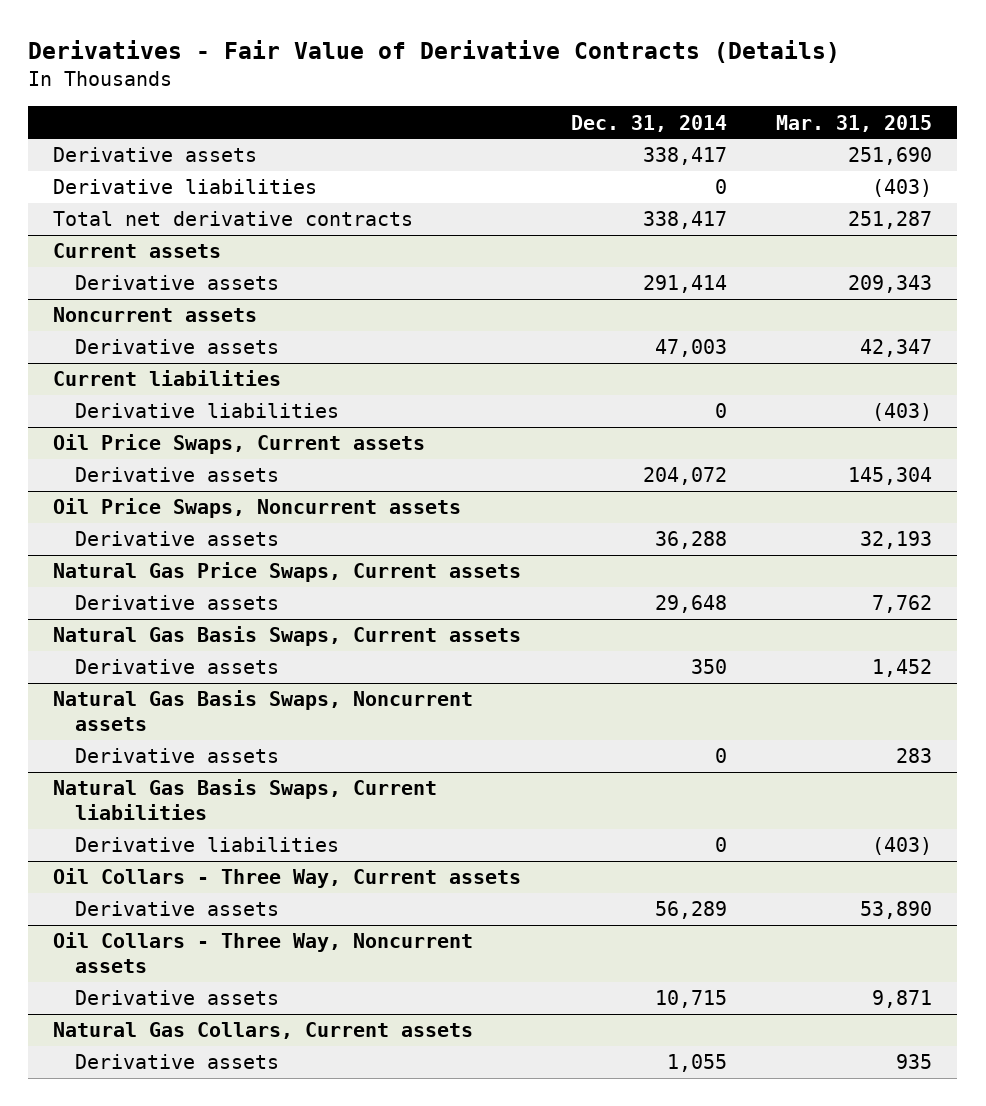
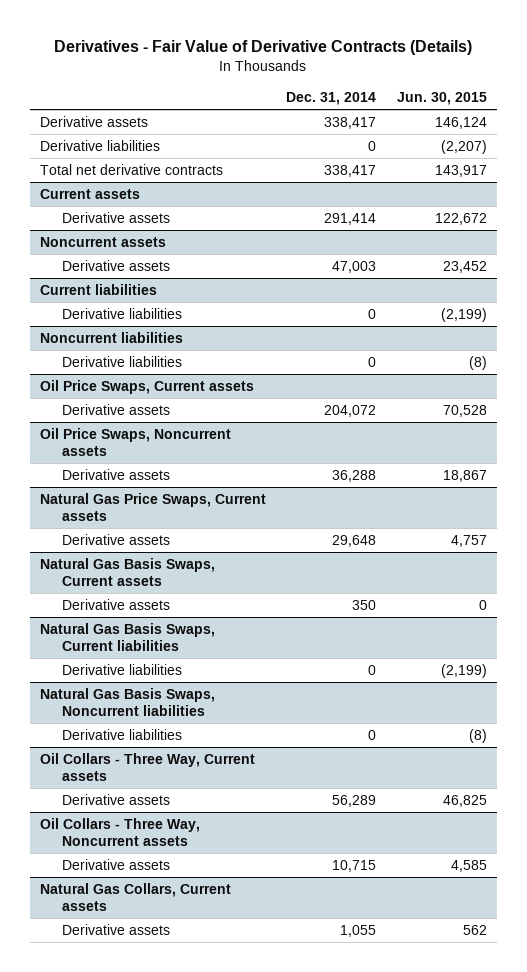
- | Dec. 31, 2014 | Mar. 31, 2015
+ | Dec. 31, 2014 | Jun. 30, 2015
+ Noncurrent liabilities
+ Derivative liabilities | 0 | (8)
- Natural Gas Basis Swaps, Noncurrent assets
- Derivative assets | 0 | 283
+ Natural Gas Basis Swaps, Noncurrent liabilities
+ Derivative liabilities | 0 | (8)

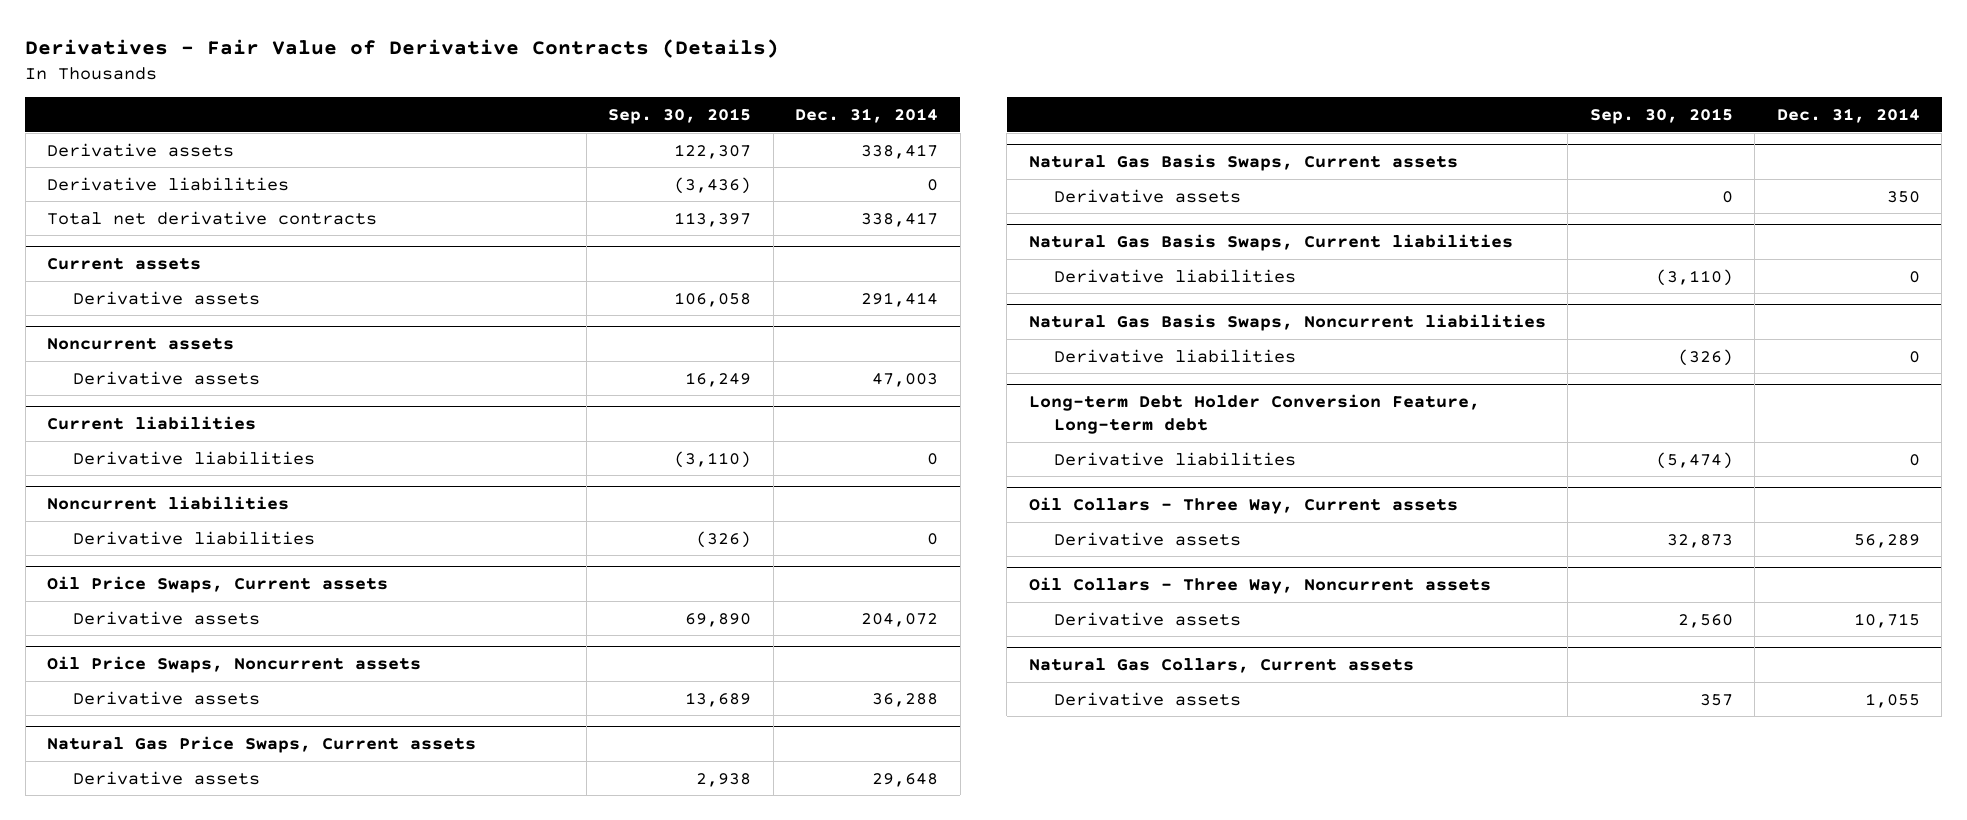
- | Dec. 31, 2014 | Jun. 30, 2015
+ | Sep. 30, 2015 | Dec. 31, 2014
+ Long-term Debt Holder Conversion Feature, Long-term debt
+ Derivative liabilities | (5,474) | 0

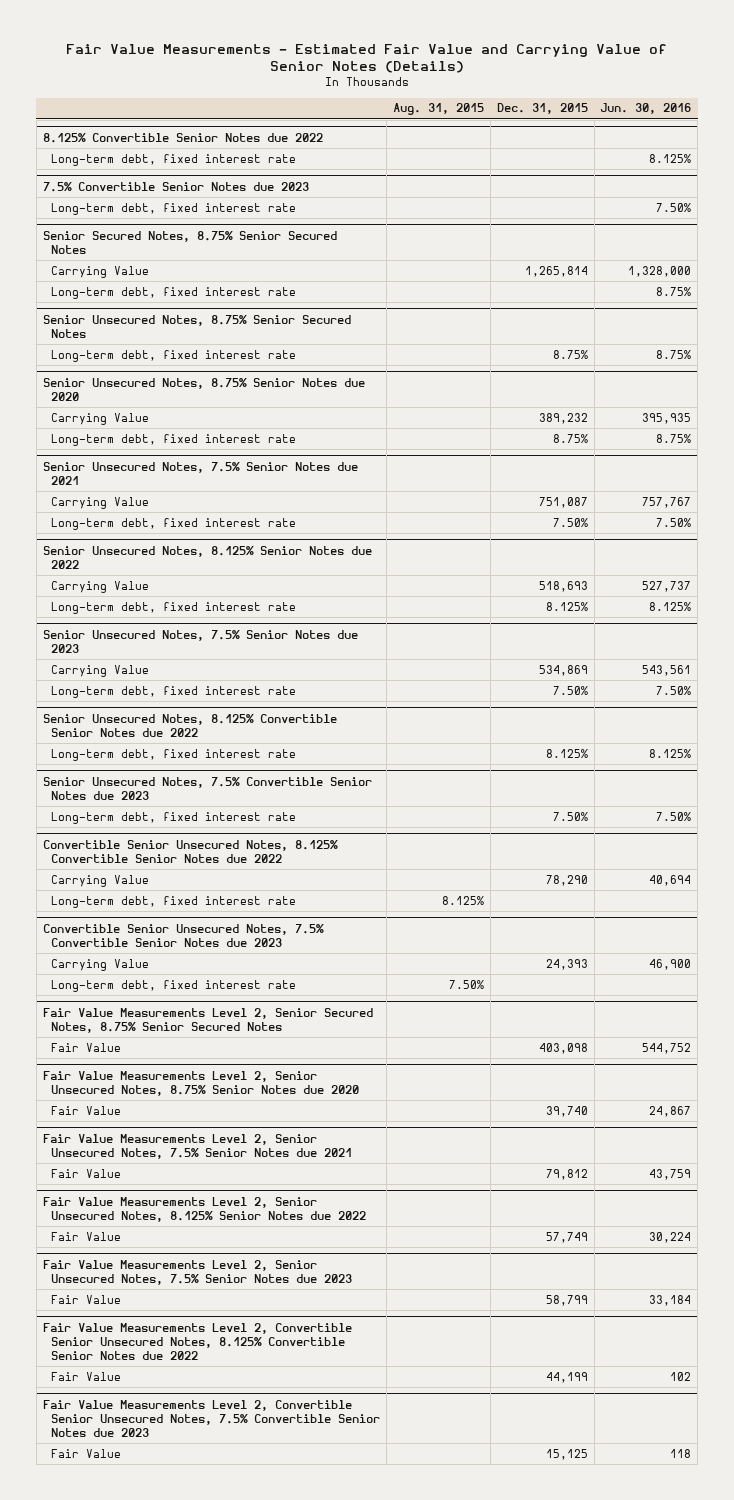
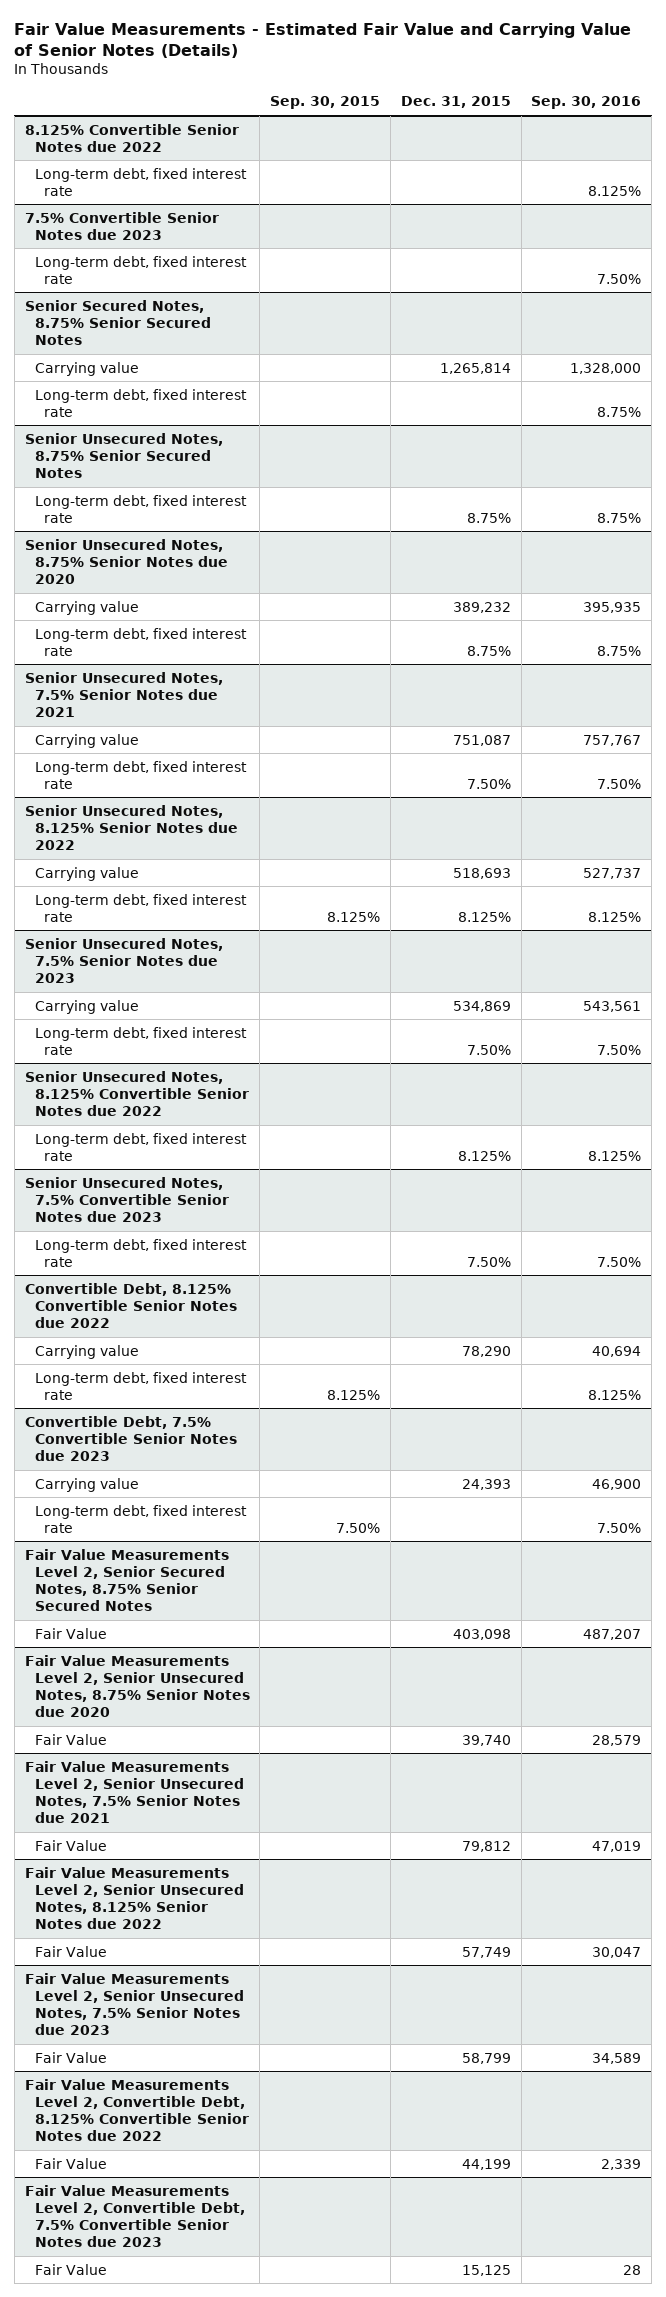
- | Aug. 31, 2015 | Dec. 31, 2015 | Jun. 30, 2016
+ | Sep. 30, 2015 | Dec. 31, 2015 | Sep. 30, 2016
@ Senior Secured Notes, 8.75% Senior Secured Notes
- Carrying Value | | 1,265,814 | 1,328,000
+ Carrying value | | 1,265,814 | 1,328,000
@ Senior Unsecured Notes, 8.75% Senior Notes due 2020
- Carrying Value | | 389,232 | 395,935
+ Carrying value | | 389,232 | 395,935
@ Senior Unsecured Notes, 7.5% Senior Notes due 2021
- Carrying Value | | 751,087 | 757,767
+ Carrying value | | 751,087 | 757,767
@ Senior Unsecured Notes, 8.125% Senior Notes due 2022
- Carrying Value | | 518,693 | 527,737
+ Carrying value | | 518,693 | 527,737
@ Senior Unsecured Notes, 7.5% Senior Notes due 2023
- Carrying Value | | 534,869 | 543,561
+ Carrying value | | 534,869 | 543,561
- Convertible Senior Unsecured Notes, 8.125% Convertible Senior Notes due 2022
- Carrying Value | | 78,290 | 40,694
+ Convertible Debt, 8.125% Convertible Senior Notes due 2022
+ Carrying value | | 78,290 | 40,694
- Convertible Senior Unsecured Notes, 7.5% Convertible Senior Notes due 2023
- Carrying Value | | 24,393 | 46,900
+ Convertible Debt, 7.5% Convertible Senior Notes due 2023
+ Carrying value | | 24,393 | 46,900
- Fair Value Measurements Level 2, Convertible Senior Unsecured Notes, 8.125% Convertible Senior Notes due 2022
+ Fair Value Measurements Level 2, Convertible Debt, 8.125% Convertible Senior Notes due 2022
- Fair Value Measurements Level 2, Convertible Senior Unsecured Notes, 7.5% Convertible Senior Notes due 2023
+ Fair Value Measurements Level 2, Convertible Debt, 7.5% Convertible Senior Notes due 2023

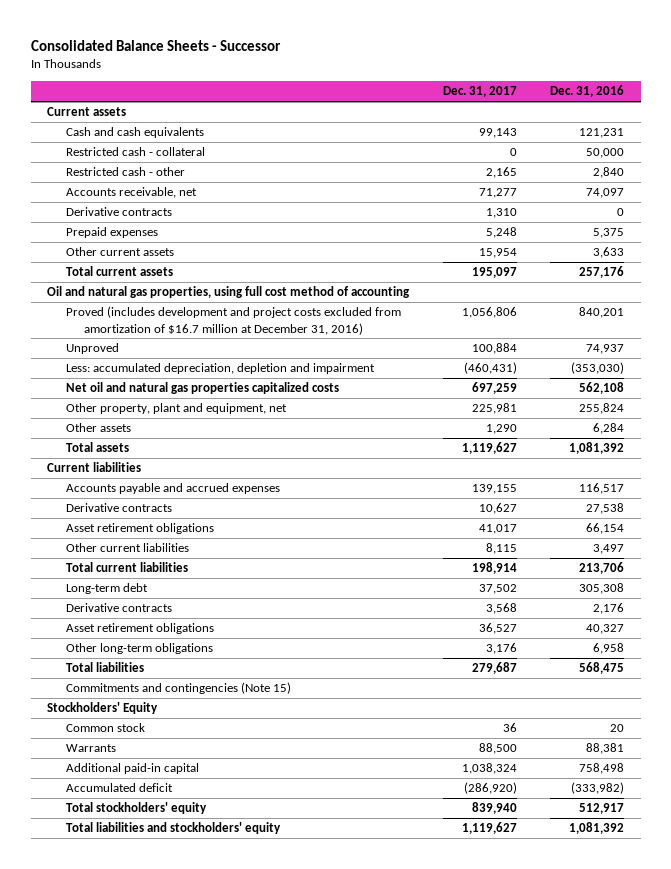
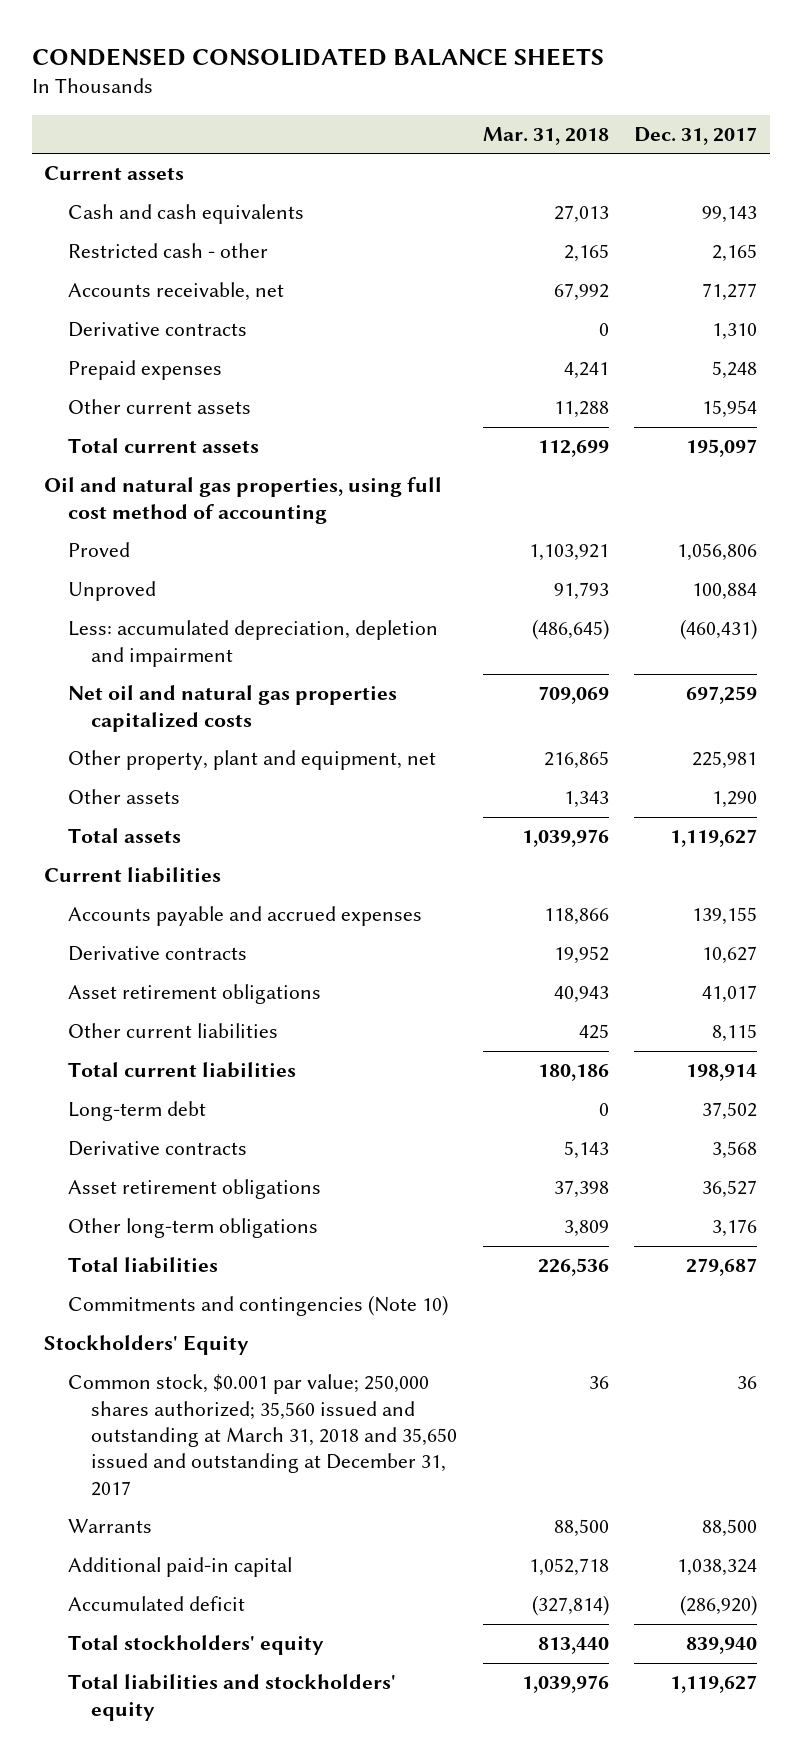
- Consolidated Balance Sheets - Successor
+ CONDENSED CONSOLIDATED BALANCE SHEETS
- | Dec. 31, 2017 | Dec. 31, 2016
+ | Mar. 31, 2018 | Dec. 31, 2017
- Restricted cash - collateral | 0 | 50,000
- Proved (includes development and project costs excluded from amortization of $16.7 million at December 31, 2016) | 1,056,806 | 840,201
+ Proved | 1,103,921 | 1,056,806
- Commitments and contingencies (Note 15)
+ Commitments and contingencies (Note 10)
- Common stock | 36 | 20
+ Common stock, $0.001 par value; 250,000 shares authorized; 35,560 issued and outstanding at March 31, 2018 and 35,650 issued and outstanding at December 31, 2017 | 36 | 36

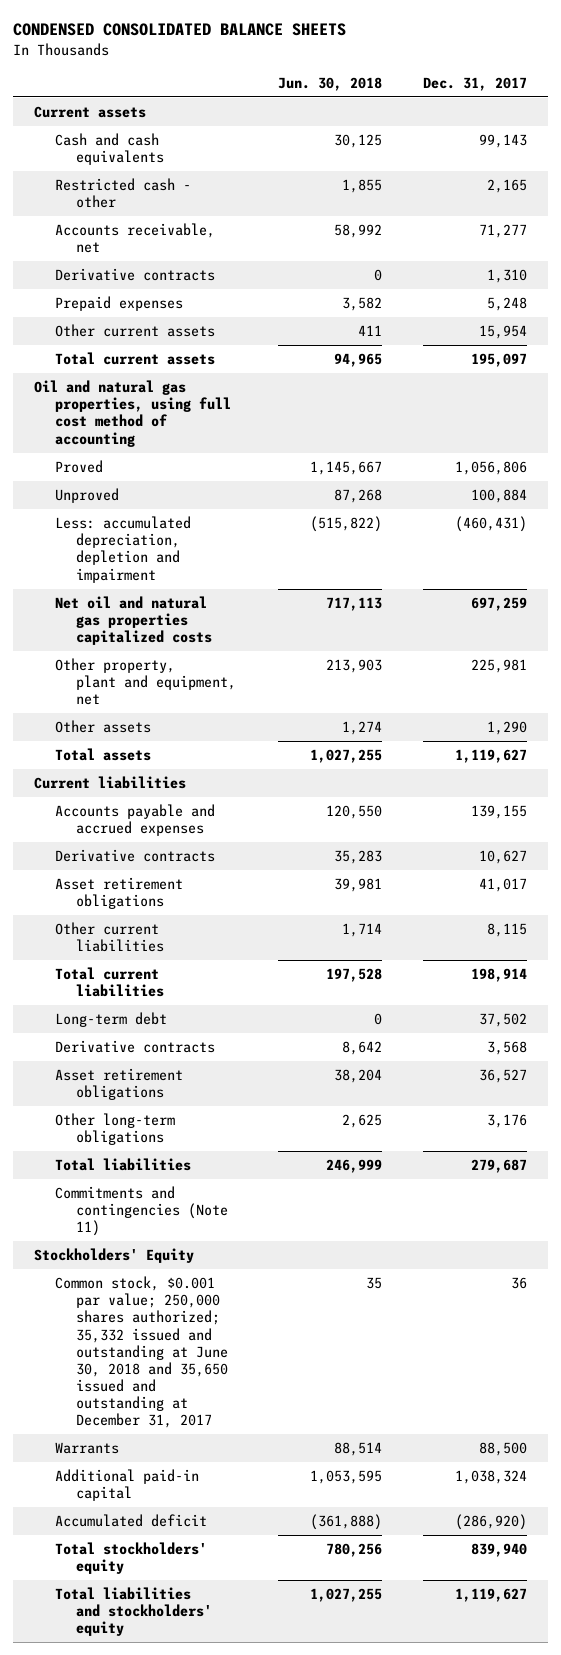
- | Mar. 31, 2018 | Dec. 31, 2017
+ | Jun. 30, 2018 | Dec. 31, 2017
- Commitments and contingencies (Note 10)
+ Commitments and contingencies (Note 11)
- Common stock, $0.001 par value; 250,000 shares authorized; 35,560 issued and outstanding at March 31, 2018 and 35,650 issued and outstanding at December 31, 2017 | 36 | 36
+ Common stock, $0.001 par value; 250,000 shares authorized; 35,332 issued and outstanding at June 30, 2018 and 35,650 issued and outstanding at December 31, 2017 | 35 | 36

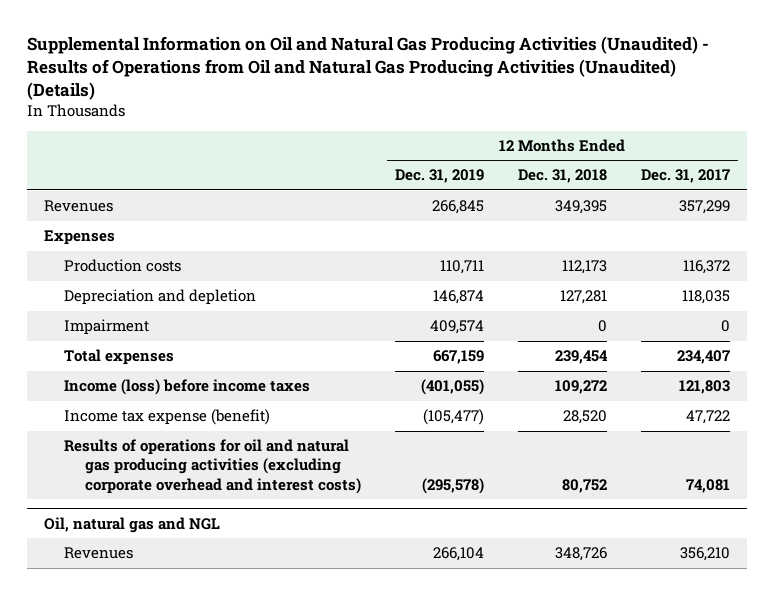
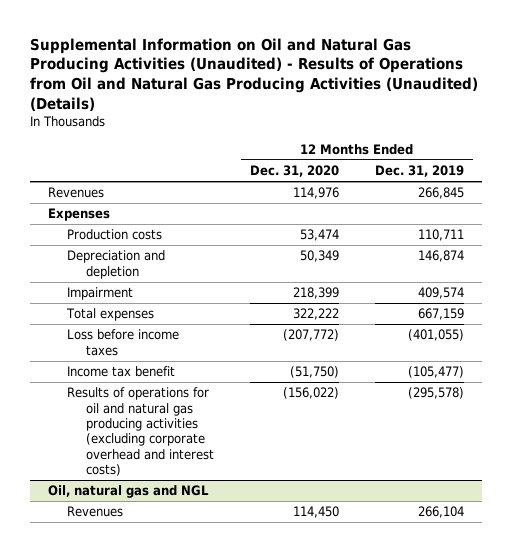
- | 12 Months Ended Dec. 31, 2019 | 12 Months Ended Dec. 31, 2018 | 12 Months Ended Dec. 31, 2017
+ | 12 Months Ended Dec. 31, 2020 | 12 Months Ended Dec. 31, 2019
- Income (loss) before income taxes | (401,055) | 109,272 | 121,803
- Income tax expense (benefit) | (105,477) | 28,520 | 47,722
+ Loss before income taxes | (207,772) | (401,055)
+ Income tax benefit | (51,750) | (105,477)

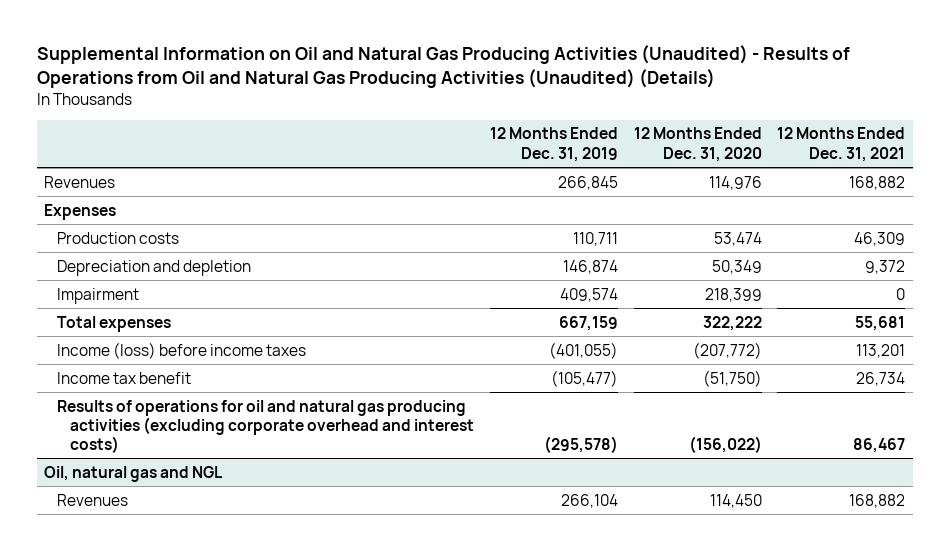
- | 12 Months Ended Dec. 31, 2020 | 12 Months Ended Dec. 31, 2019
+ | 12 Months Ended Dec. 31, 2019 | 12 Months Ended Dec. 31, 2020 | 12 Months Ended Dec. 31, 2021
- Loss before income taxes | (207,772) | (401,055)
+ Income (loss) before income taxes | (401,055) | (207,772) | 113,201

